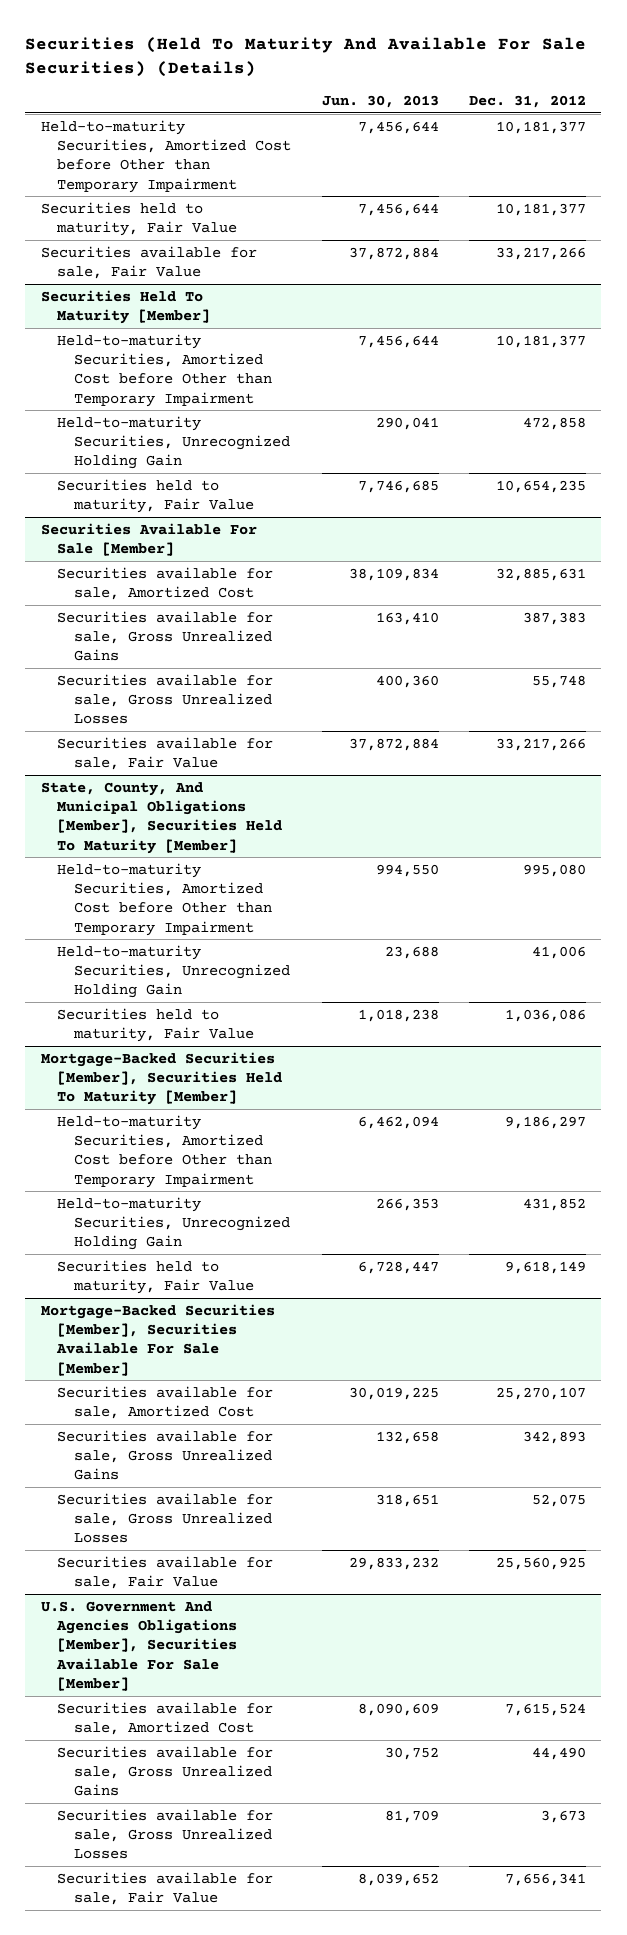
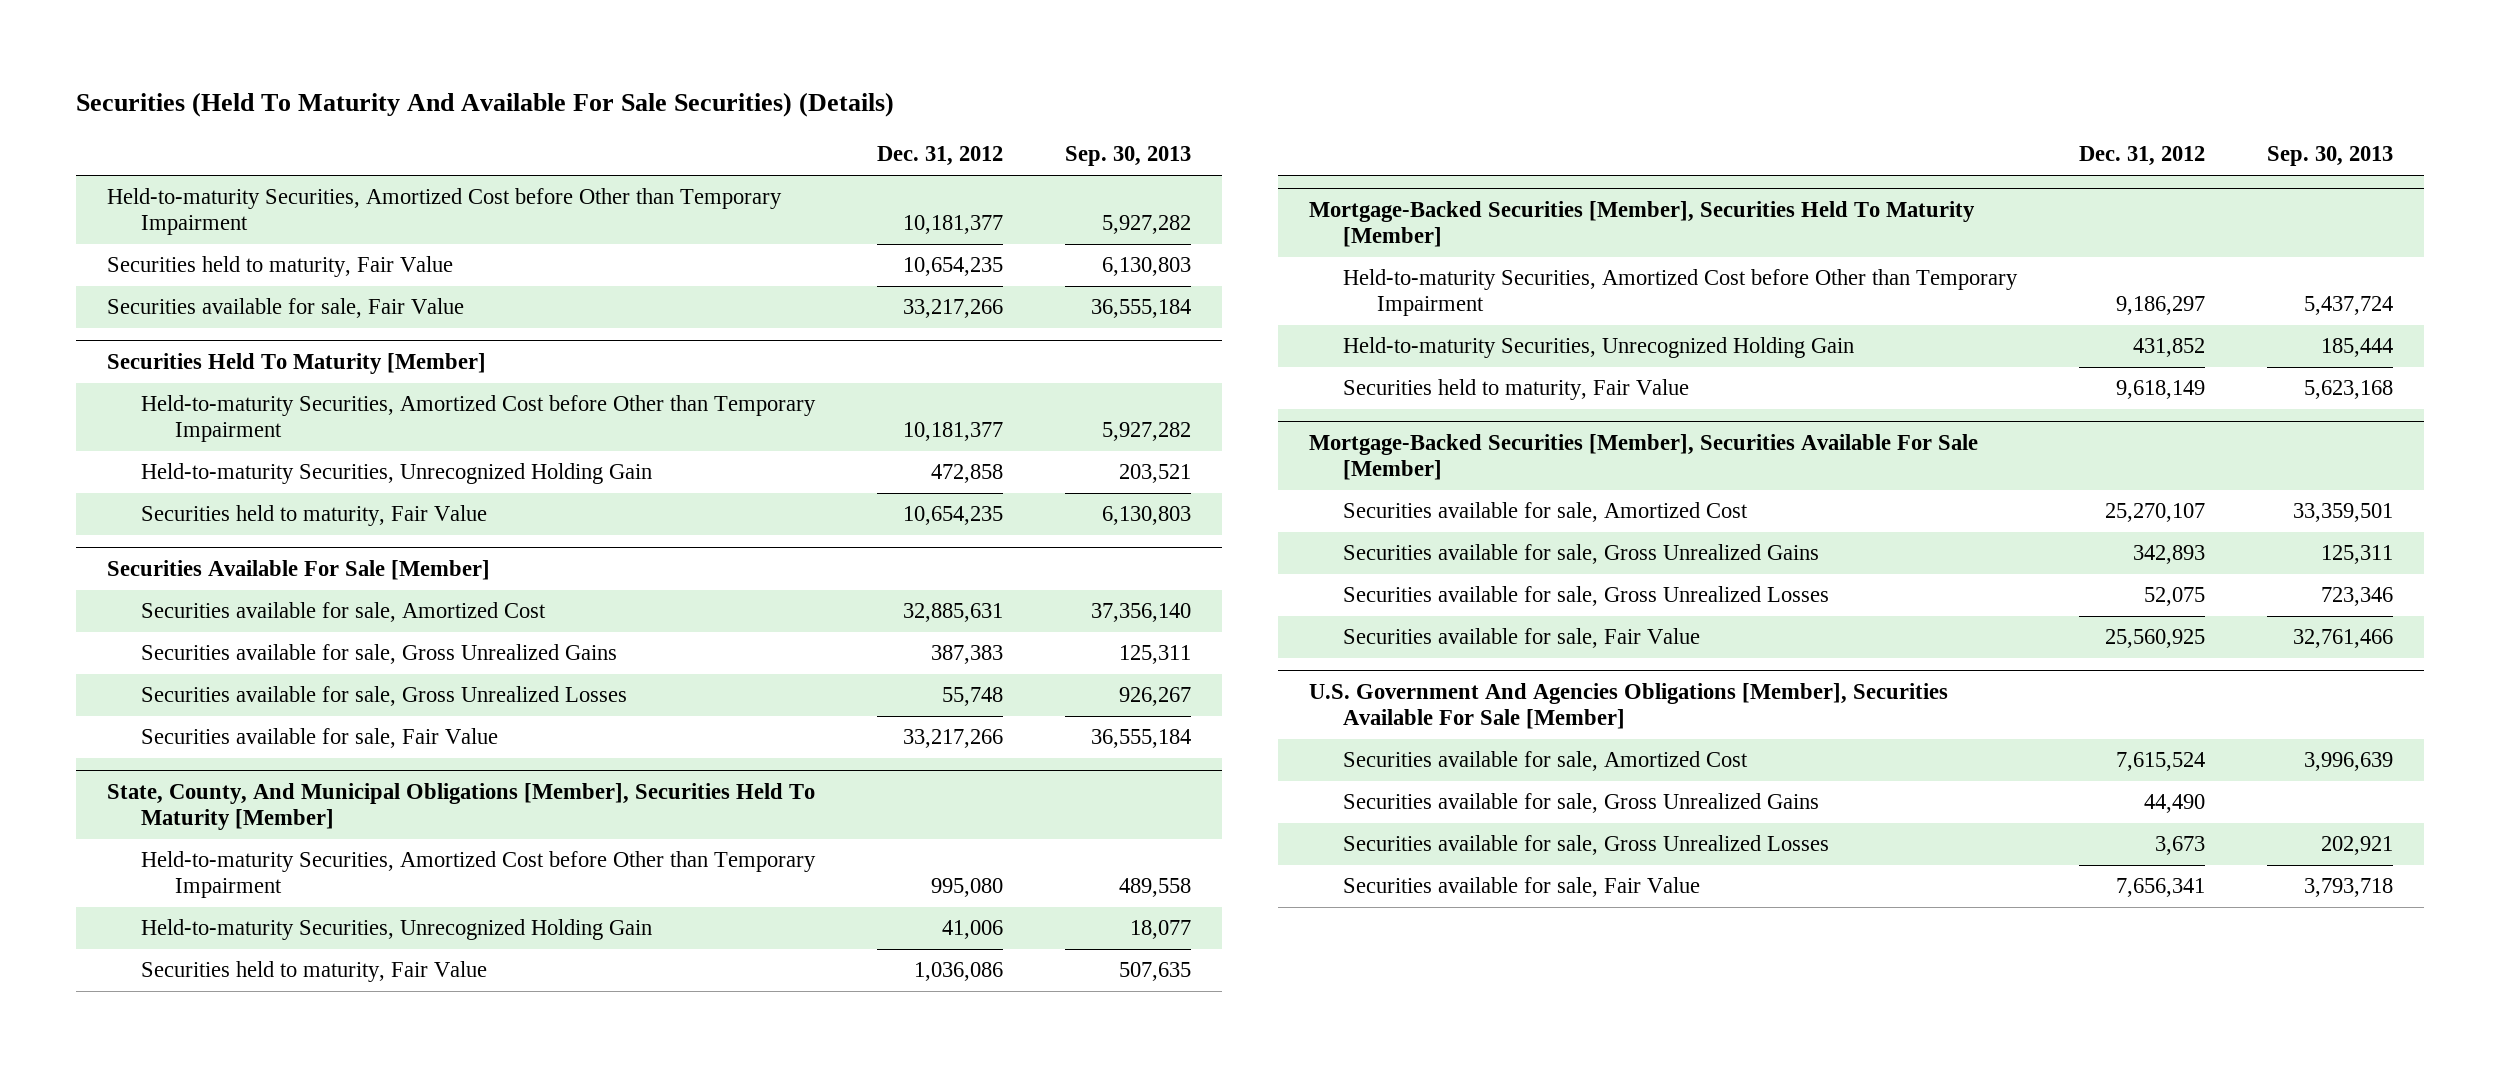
- | Jun. 30, 2013 | Dec. 31, 2012
+ | Dec. 31, 2012 | Sep. 30, 2013
- Securities held to maturity, Fair Value | 7,456,644 | 10,181,377
+ Securities held to maturity, Fair Value | 10,654,235 | 6,130,803

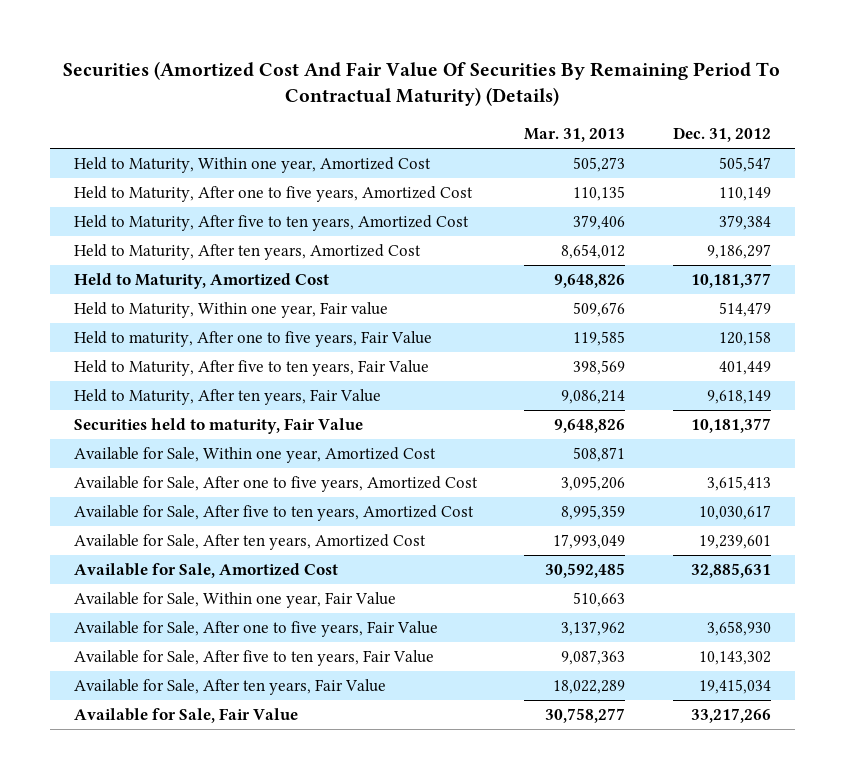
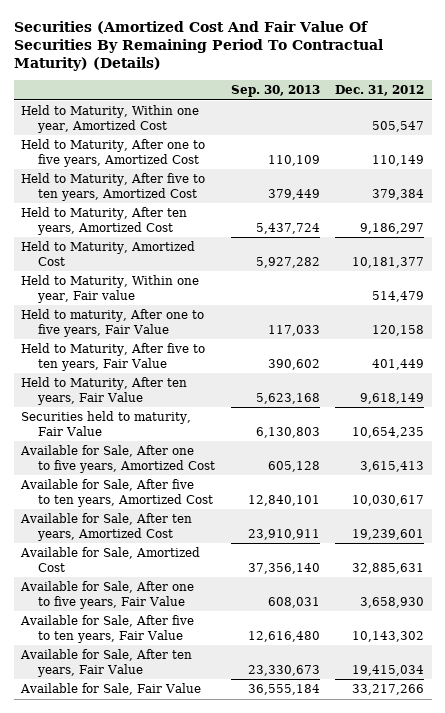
- | Mar. 31, 2013 | Dec. 31, 2012
+ | Sep. 30, 2013 | Dec. 31, 2012
- Securities held to maturity, Fair Value | 9,648,826 | 10,181,377
- Available for Sale, Within one year, Amortized Cost | 508,871 |
+ Securities held to maturity, Fair Value | 6,130,803 | 10,654,235
- Available for Sale, Within one year, Fair Value | 510,663 |

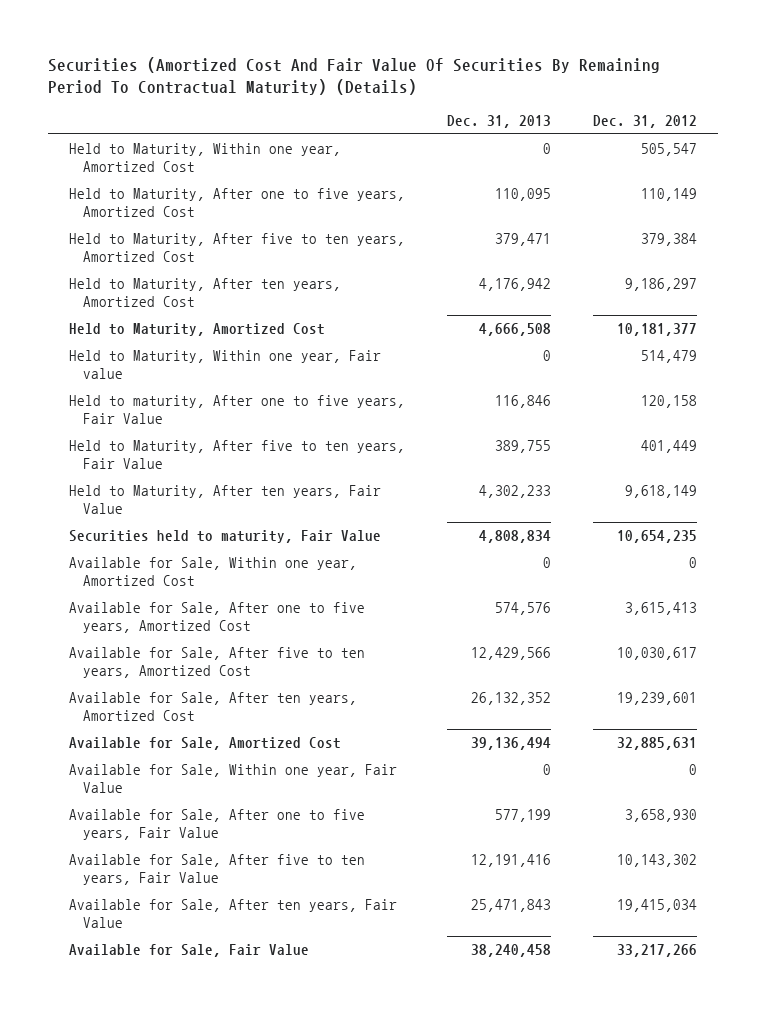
- | Sep. 30, 2013 | Dec. 31, 2012
+ | Dec. 31, 2013 | Dec. 31, 2012
+ Available for Sale, Within one year, Amortized Cost | 0 | 0
+ Available for Sale, Within one year, Fair Value | 0 | 0

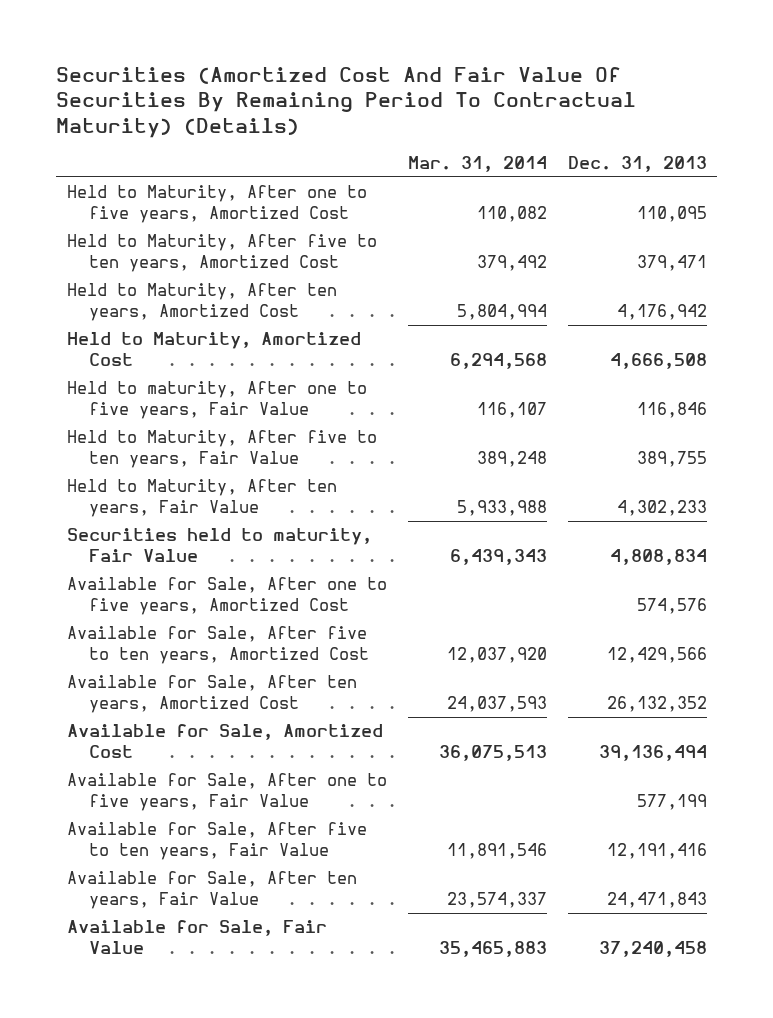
- | Dec. 31, 2013 | Dec. 31, 2012
+ | Mar. 31, 2014 | Dec. 31, 2013
- Held to Maturity, Within one year, Amortized Cost | 0 | 505,547
- Held to Maturity, Within one year, Fair value | 0 | 514,479
- Available for Sale, Within one year, Amortized Cost | 0 | 0
- Available for Sale, Within one year, Fair Value | 0 | 0
- Available for Sale, After ten years, Fair Value | 25,471,843 | 19,415,034
- Available for Sale, Fair Value | 38,240,458 | 33,217,266
+ Available for Sale, After ten years, Fair Value | 23,574,337 | 24,471,843
+ Available for Sale, Fair Value | 35,465,883 | 37,240,458

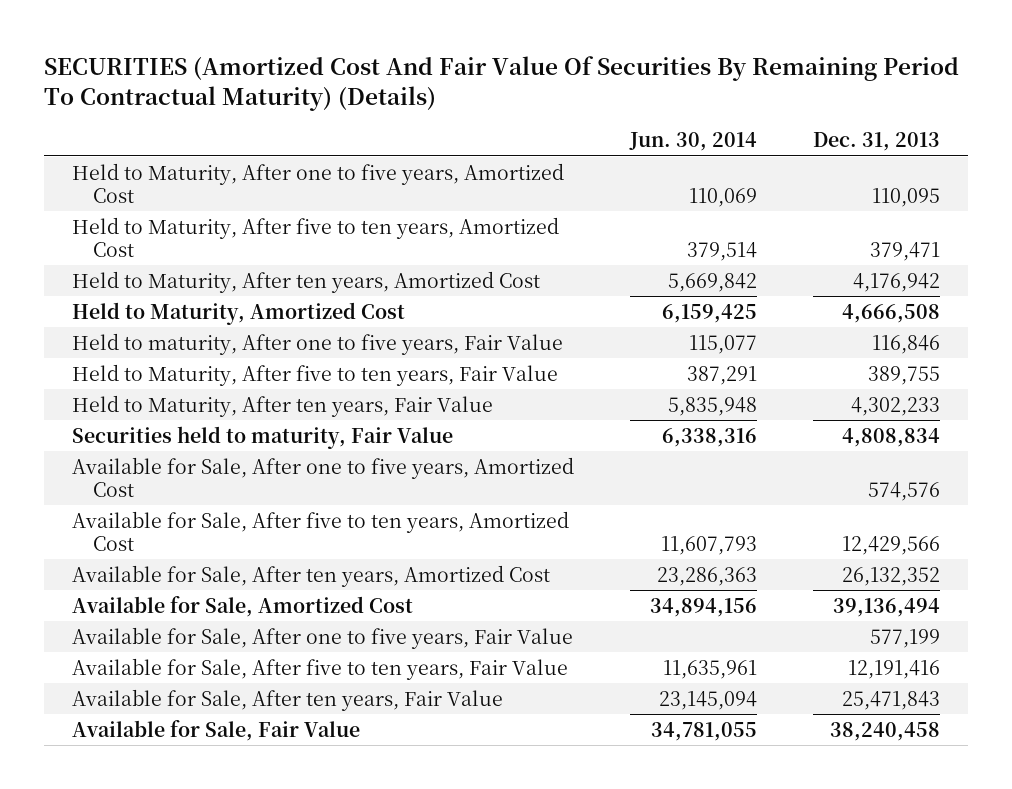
- Securities (Amortized Cost And Fair Value Of Securities By Remaining Period To Contractual Maturity) (Details)
+ SECURITIES (Amortized Cost And Fair Value Of Securities By Remaining Period To Contractual Maturity) (Details)
- | Mar. 31, 2014 | Dec. 31, 2013
+ | Jun. 30, 2014 | Dec. 31, 2013
- Available for Sale, After ten years, Fair Value | 23,574,337 | 24,471,843
- Available for Sale, Fair Value | 35,465,883 | 37,240,458
+ Available for Sale, After ten years, Fair Value | 23,145,094 | 25,471,843
+ Available for Sale, Fair Value | 34,781,055 | 38,240,458

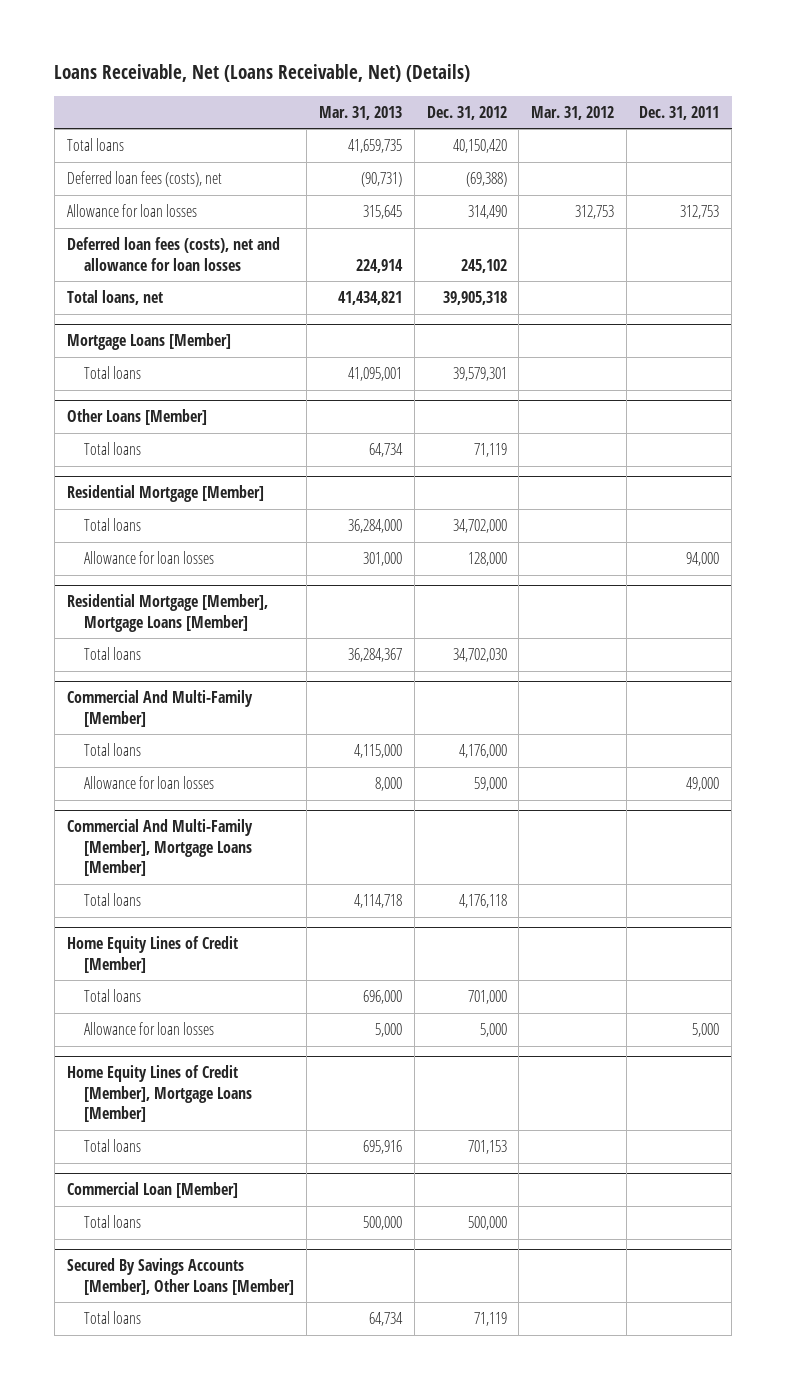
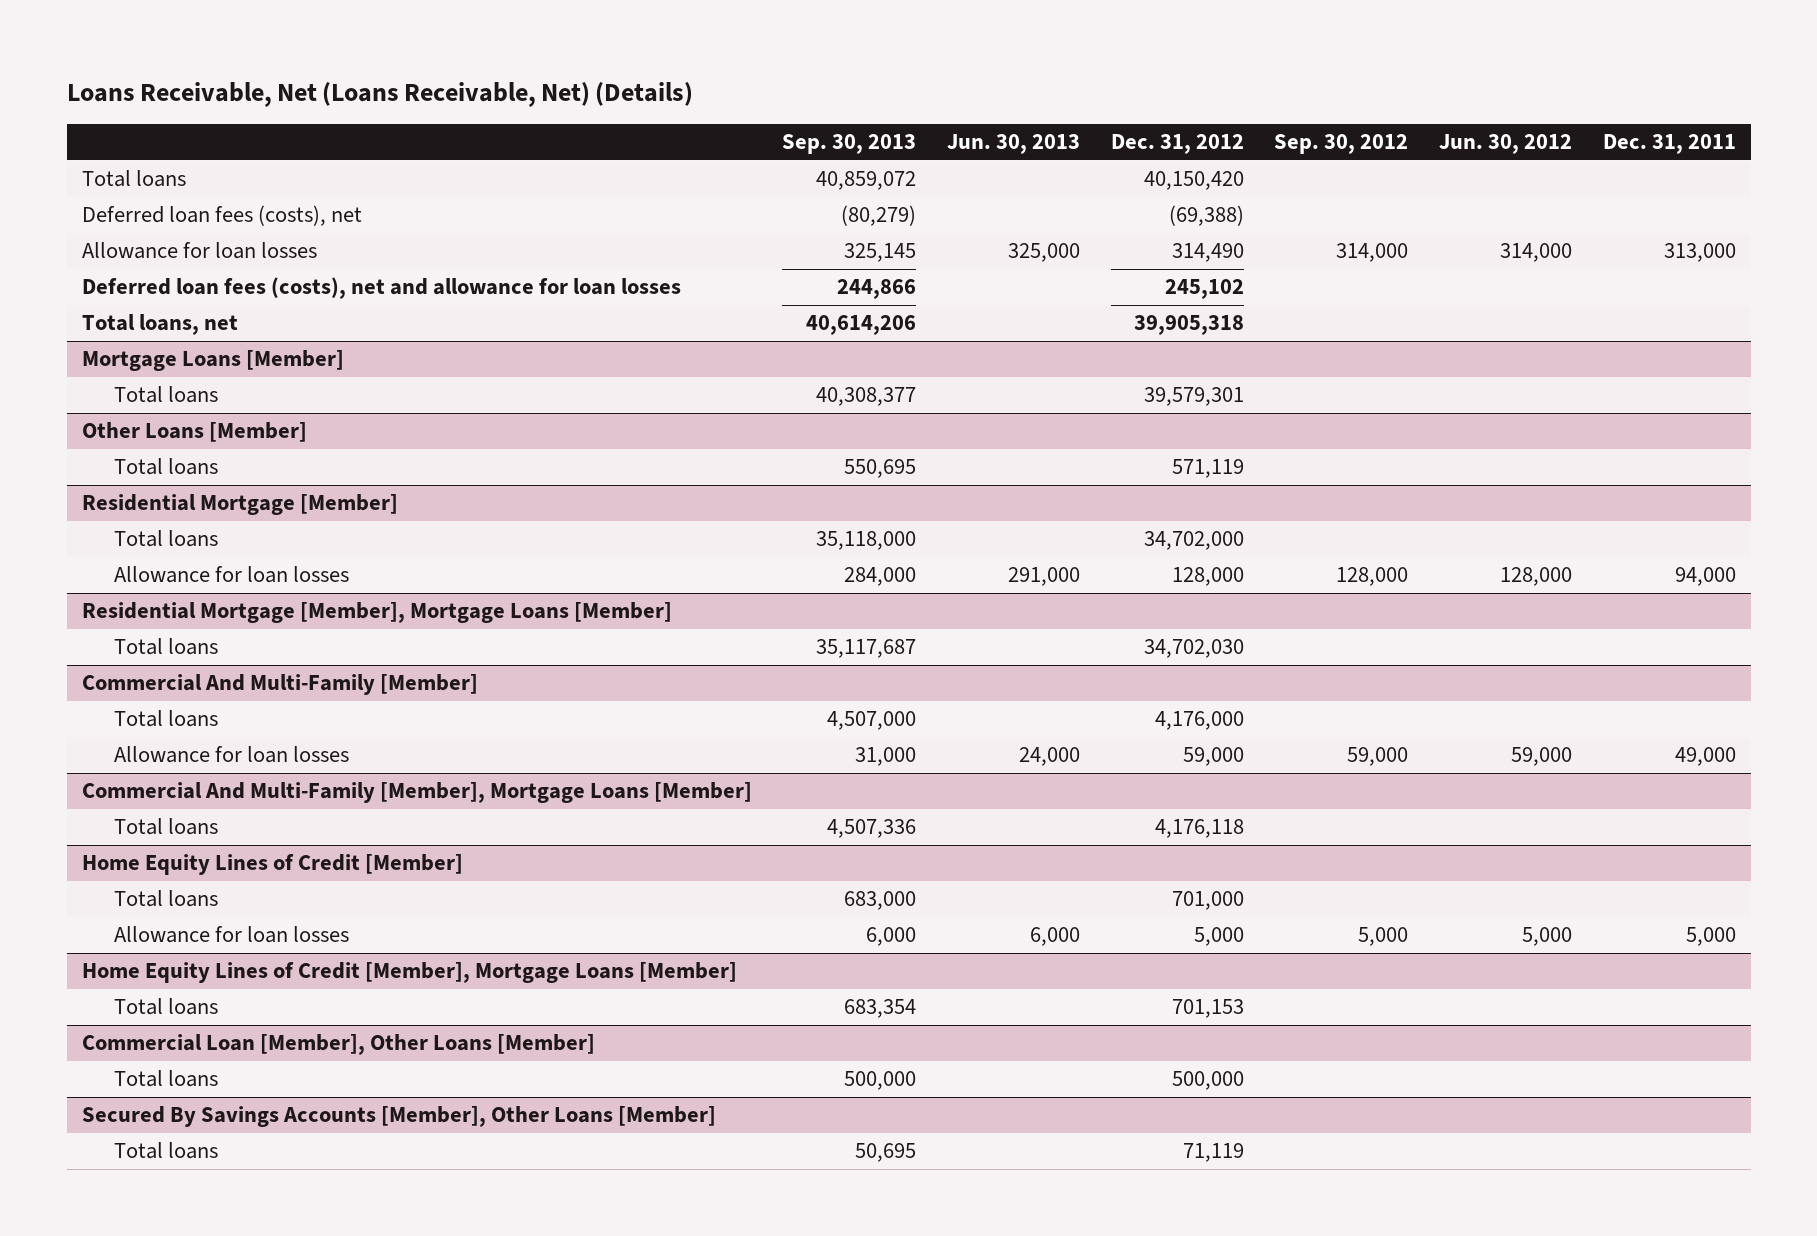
- | Mar. 31, 2013 | Dec. 31, 2012 | Mar. 31, 2012 | Dec. 31, 2011
+ | Sep. 30, 2013 | Jun. 30, 2013 | Dec. 31, 2012 | Sep. 30, 2012 | Jun. 30, 2012 | Dec. 31, 2011
- Allowance for loan losses | 315,645 | 314,490 | 312,753 | 312,753
+ Allowance for loan losses | 325,145 | 325,000 | 314,490 | 314,000 | 314,000 | 313,000
@ Other Loans [Member]
- Total loans | 64,734 | 71,119 | |
+ Total loans | 550,695 | | 571,119 | | |
- Commercial Loan [Member]
+ Commercial Loan [Member], Other Loans [Member]

